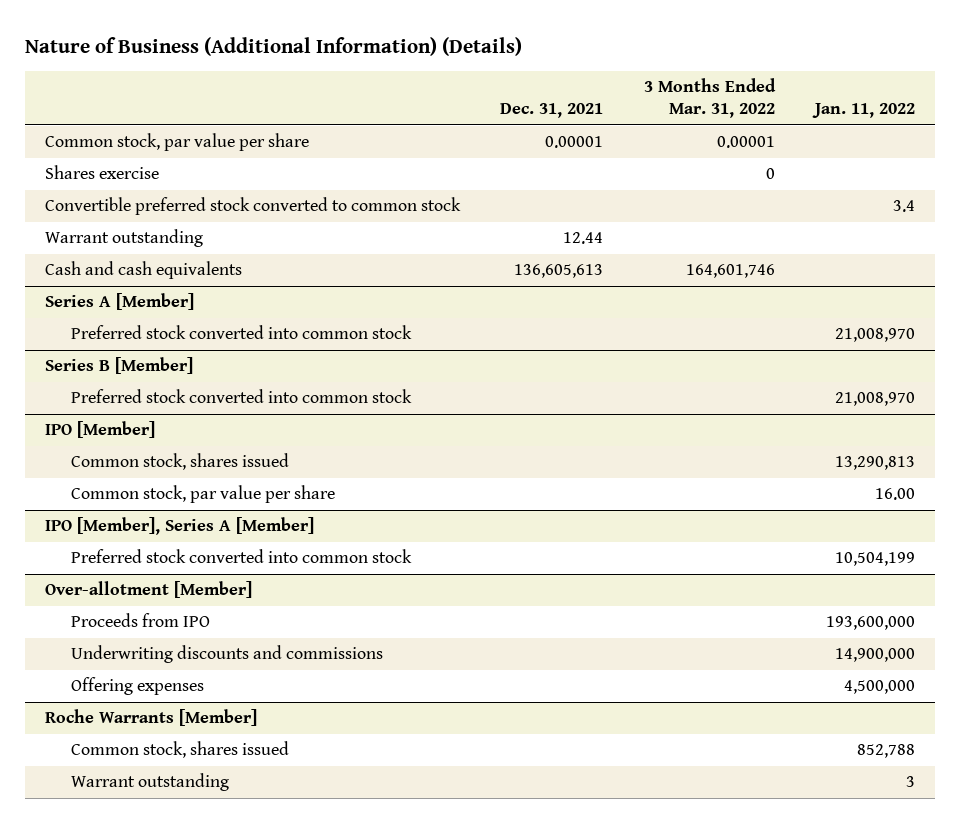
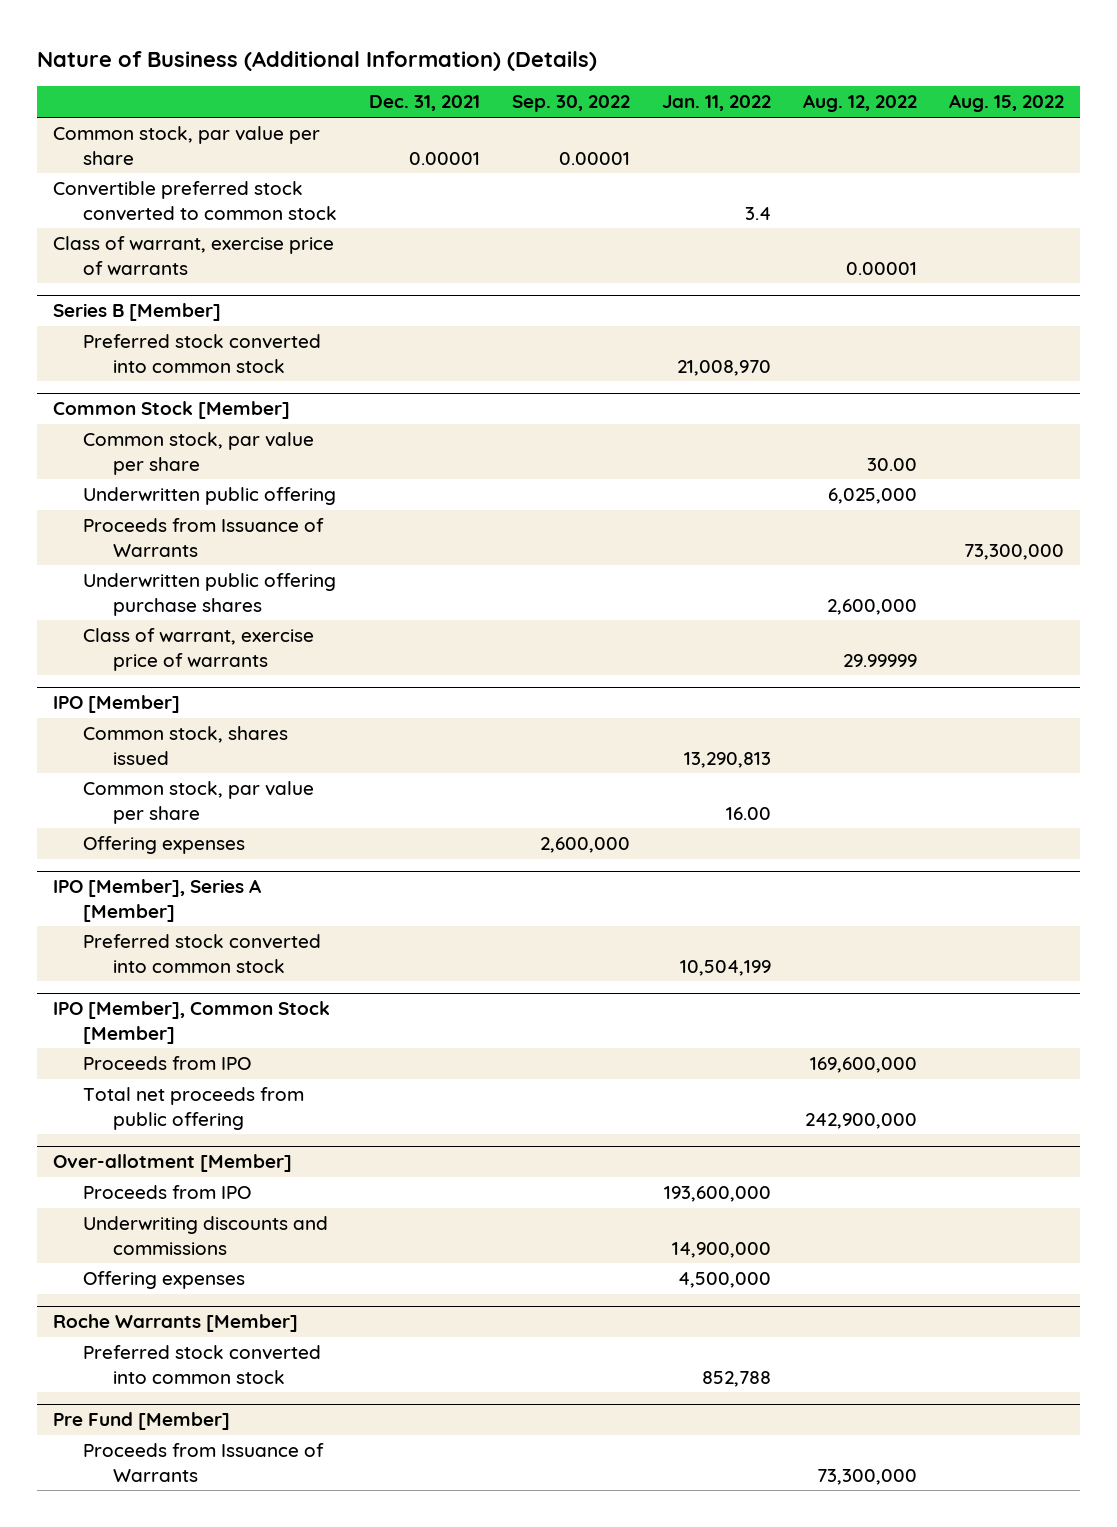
- | Dec. 31, 2021 | 3 Months Ended Mar. 31, 2022 | Jan. 11, 2022
+ | Dec. 31, 2021 | Sep. 30, 2022 | Jan. 11, 2022 | Aug. 12, 2022 | Aug. 15, 2022
- Shares exercise | | 0 |
- Warrant outstanding | 12.44 | |
- Cash and cash equivalents | 136,605,613 | 164,601,746 |
- Series A [Member]
- Preferred stock converted into common stock | | | 21,008,970
+ Class of warrant, exercise price of warrants | | | | 0.00001 |
+ Common Stock [Member]
+ Common stock, par value per share | | | | 30.00 |
+ Underwritten public offering | | | | 6,025,000 |
+ Proceeds from Issuance of Warrants | | | | | 73,300,000
+ Underwritten public offering purchase shares | | | | 2,600,000 |
+ Class of warrant, exercise price of warrants | | | | 29.99999 |
@ IPO [Member]
+ Offering expenses | | 2,600,000 | | |
+ IPO [Member], Common Stock [Member]
+ Proceeds from IPO | | | | 169,600,000 |
+ Total net proceeds from public offering | | | | 242,900,000 |
@ Roche Warrants [Member]
- Common stock, shares issued | | | 852,788
- Warrant outstanding | | | 3
+ Preferred stock converted into common stock | | | 852,788 | |
+ Pre Fund [Member]
+ Proceeds from Issuance of Warrants | | | | 73,300,000 |

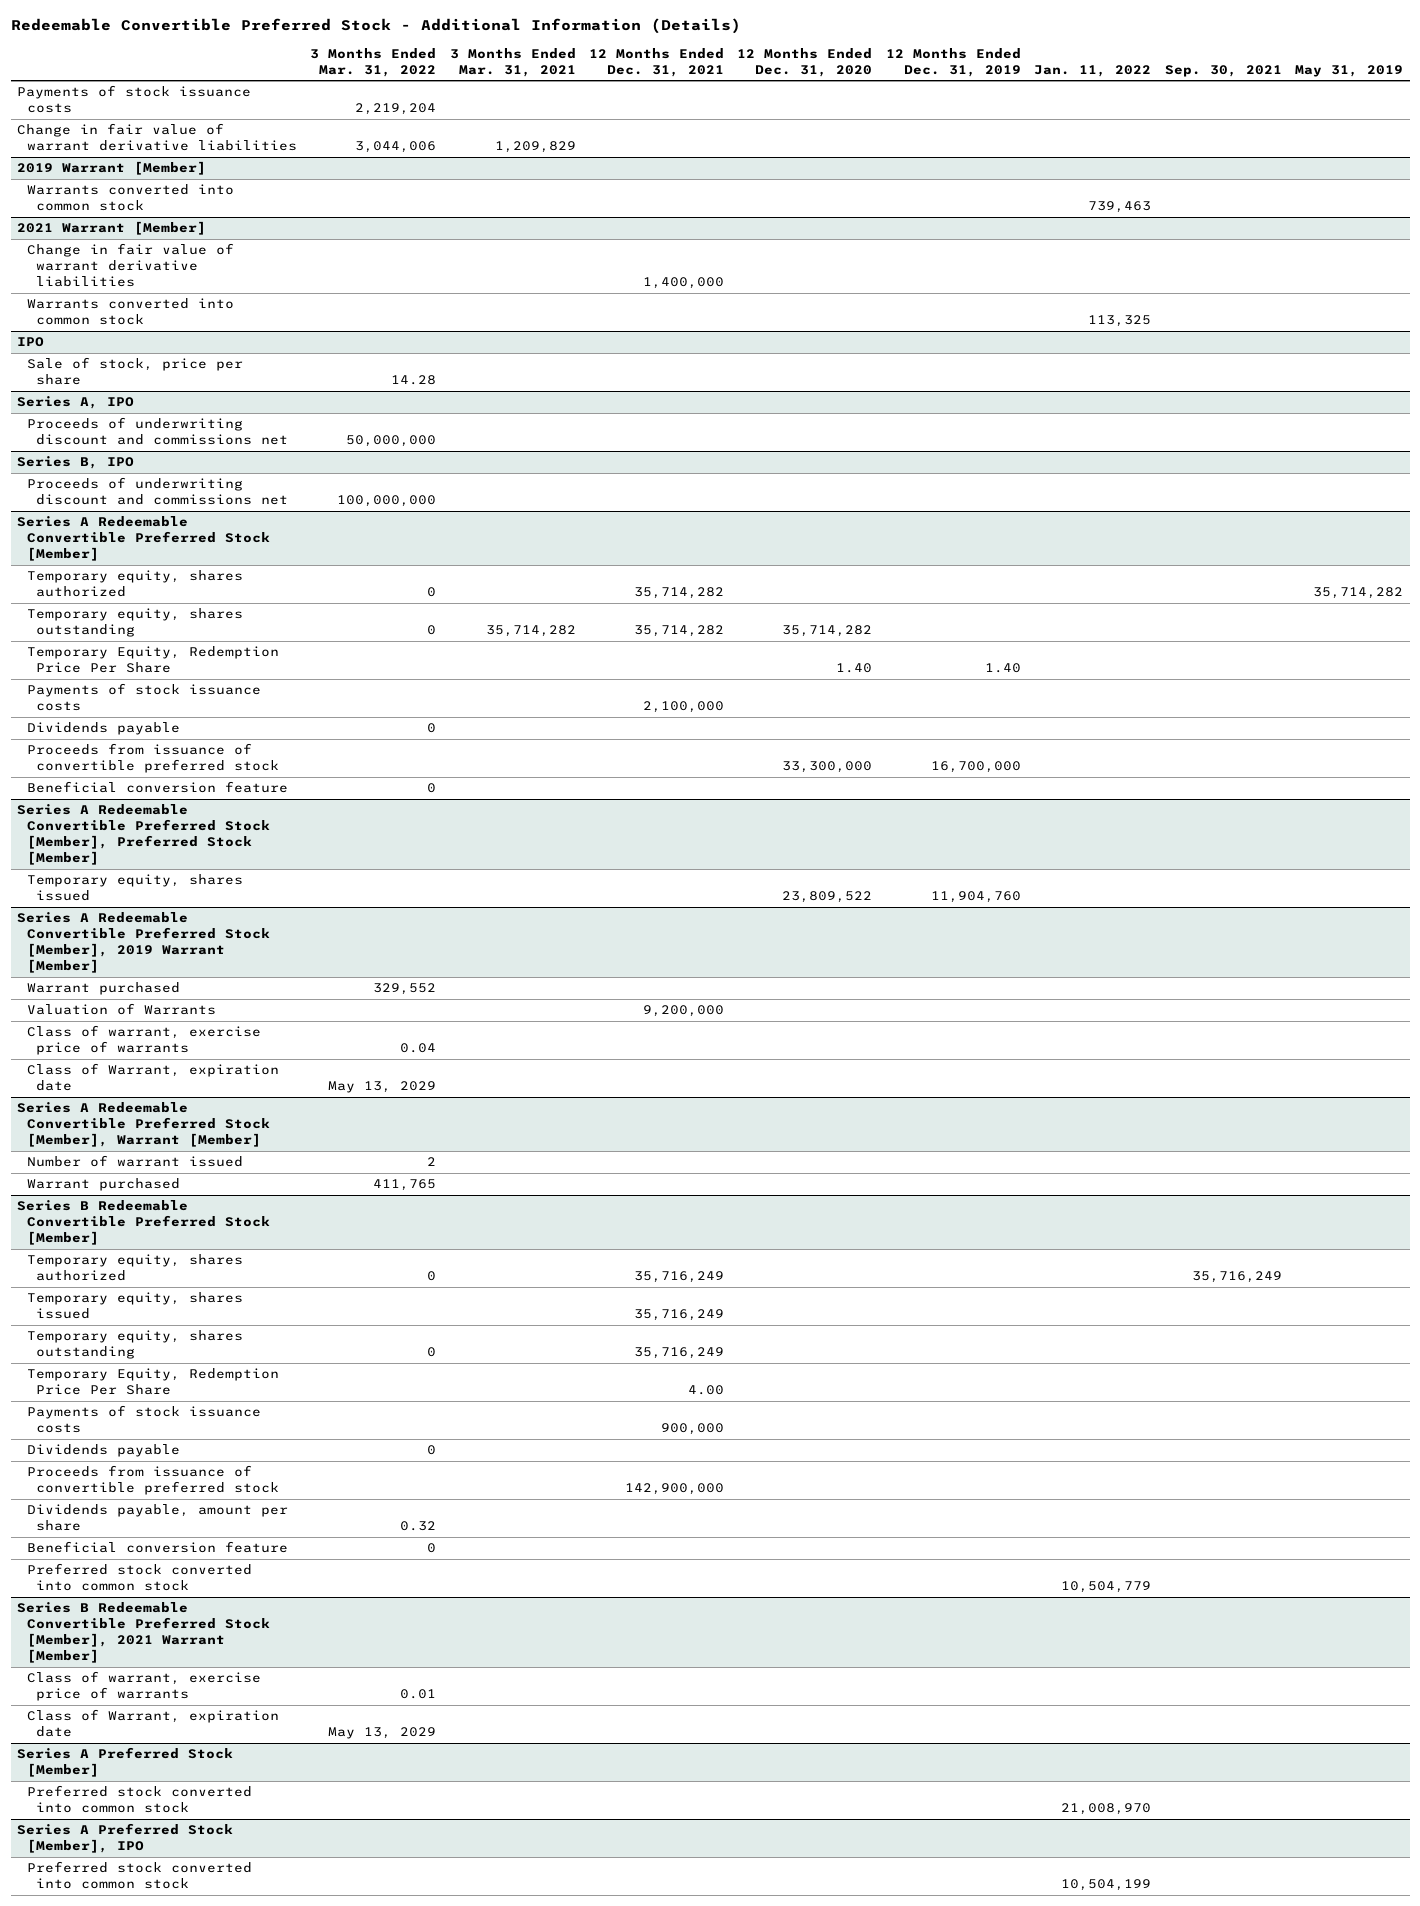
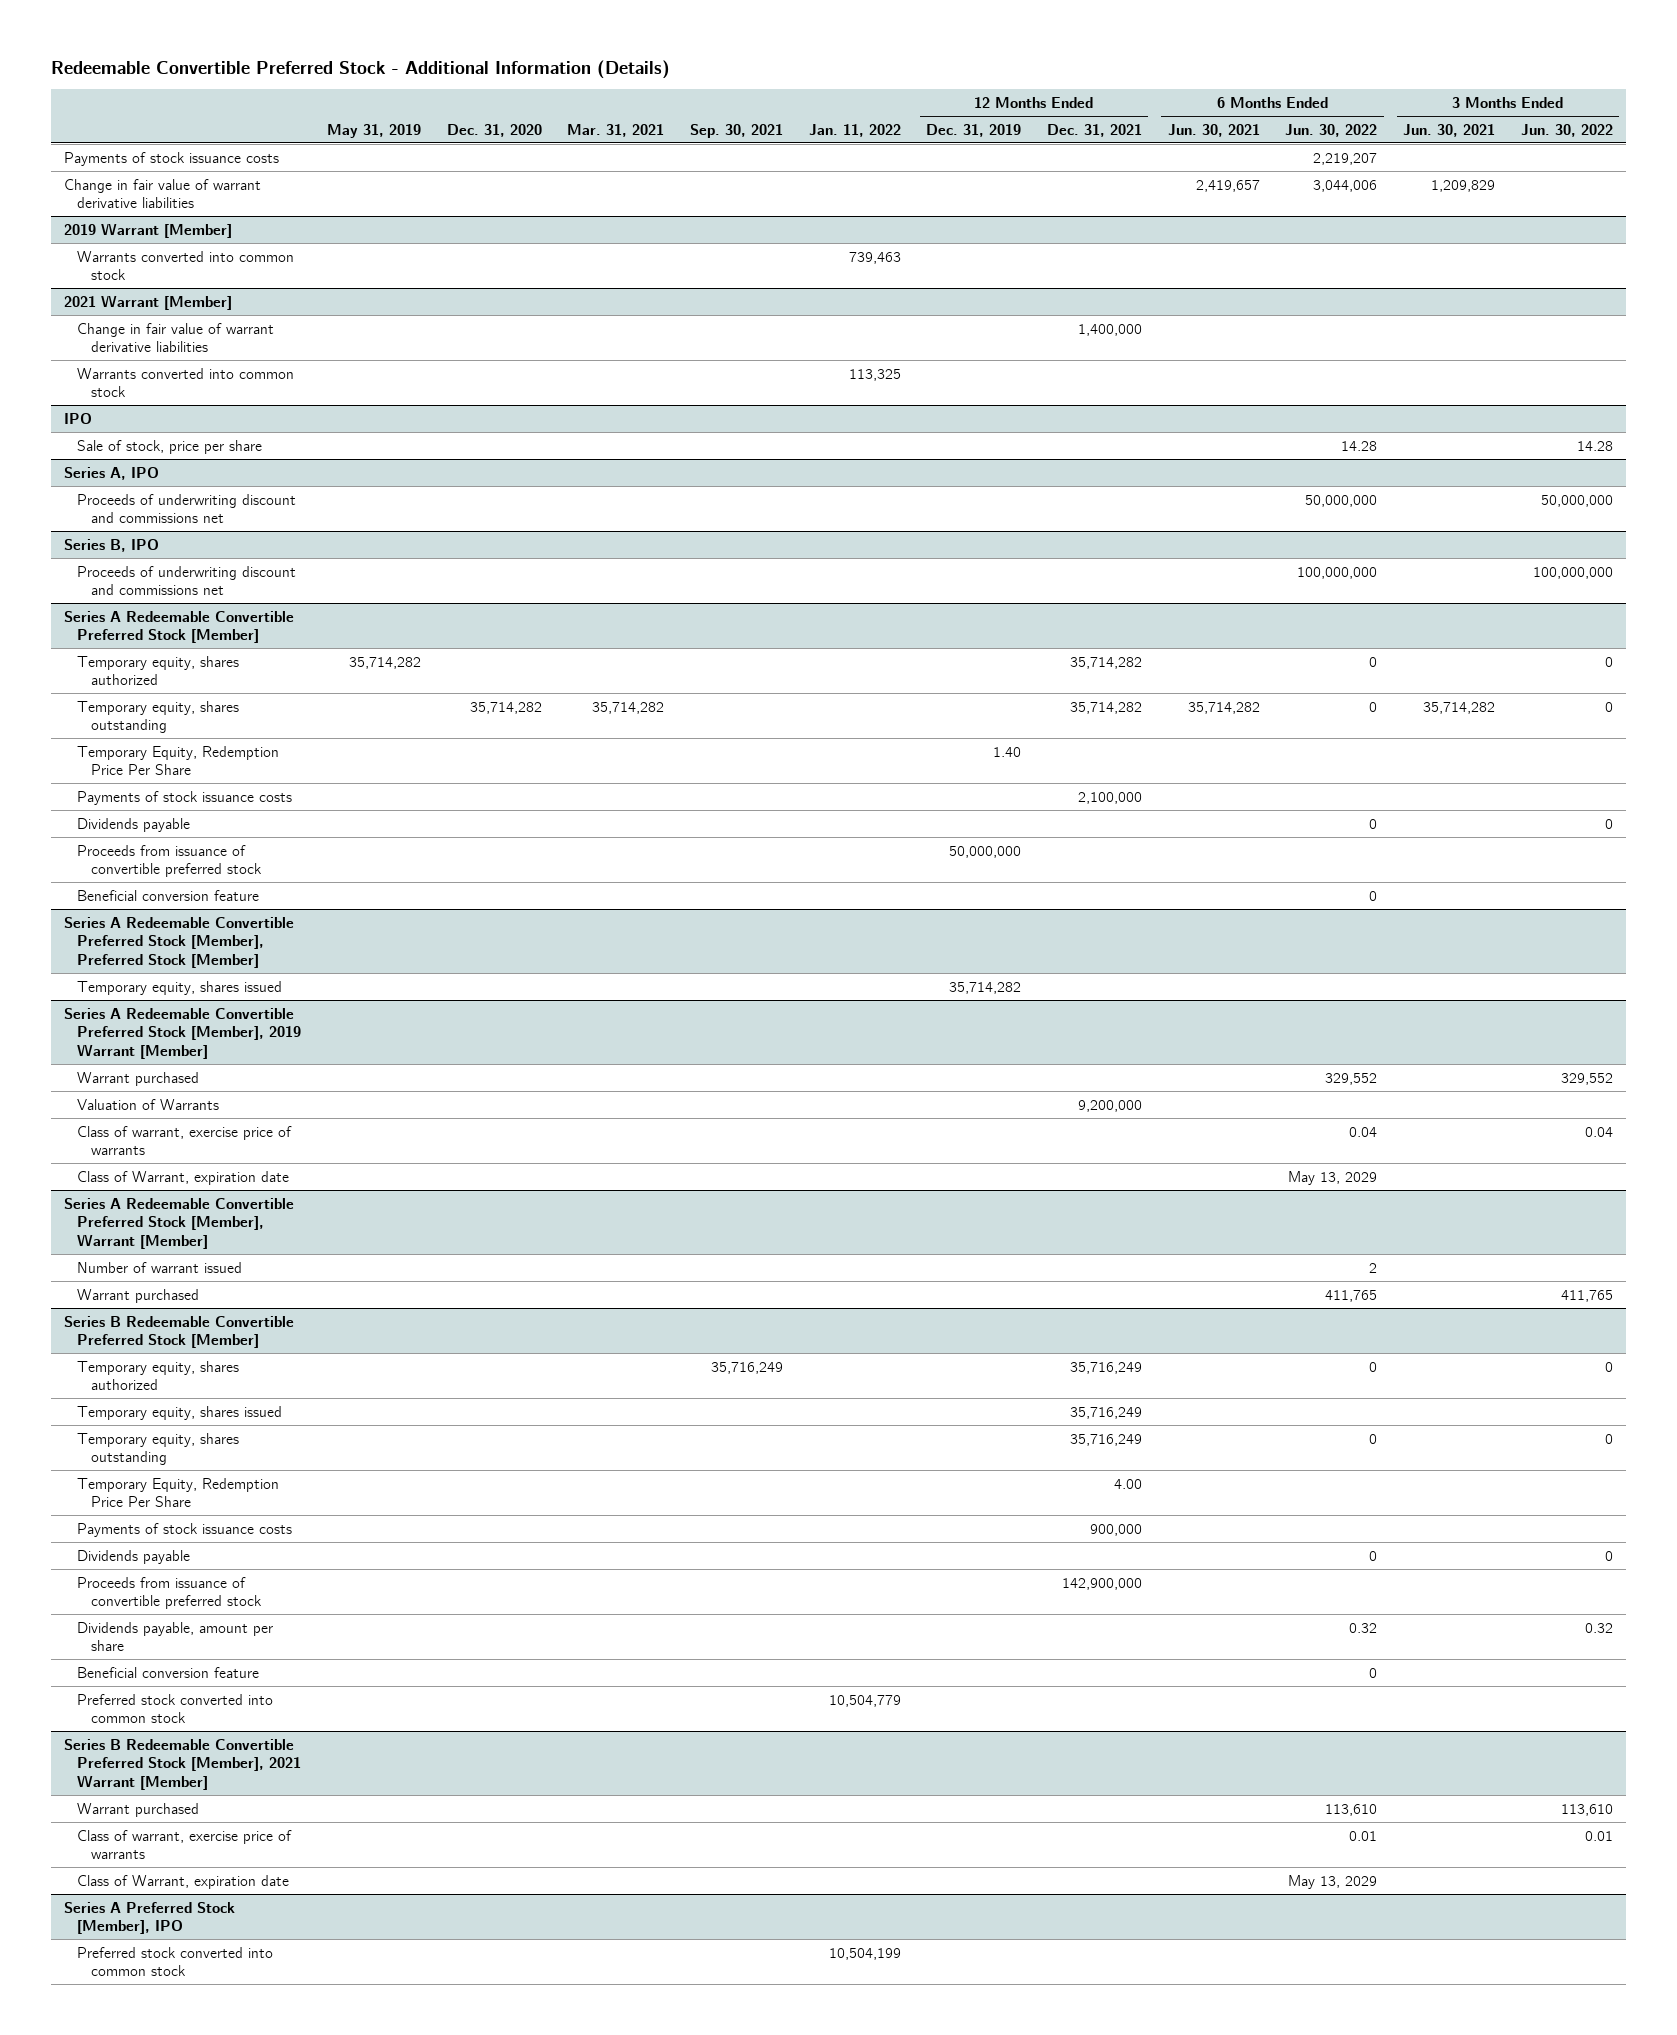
- | 3 Months Ended Mar. 31, 2022 | 3 Months Ended Mar. 31, 2021 | 12 Months Ended Dec. 31, 2021 | 12 Months Ended Dec. 31, 2020 | 12 Months Ended Dec. 31, 2019 | Jan. 11, 2022 | Sep. 30, 2021 | May 31, 2019
+ | May 31, 2019 | Dec. 31, 2020 | Mar. 31, 2021 | Sep. 30, 2021 | Jan. 11, 2022 | 12 Months Ended Dec. 31, 2019 | 12 Months Ended Dec. 31, 2021 | 6 Months Ended Jun. 30, 2021 | 6 Months Ended Jun. 30, 2022 | 3 Months Ended Jun. 30, 2021 | 3 Months Ended Jun. 30, 2022
@ Series A Redeemable Convertible Preferred Stock [Member]
- Proceeds from issuance of convertible preferred stock | | | | 33,300,000 | 16,700,000 | | |
+ Proceeds from issuance of convertible preferred stock | | | | | | 50,000,000 | | | | |
@ Series A Redeemable Convertible Preferred Stock [Member], Preferred Stock [Member]
- Temporary equity, shares issued | | | | 23,809,522 | 11,904,760 | | |
+ Temporary equity, shares issued | | | | | | 35,714,282 | | | | |
@ Series B Redeemable Convertible Preferred Stock [Member], 2021 Warrant [Member]
+ Warrant purchased | | | | | | | | | 113,610 | | 113,610
- Series A Preferred Stock [Member]
- Preferred stock converted into common stock | | | | | | 21,008,970 | |

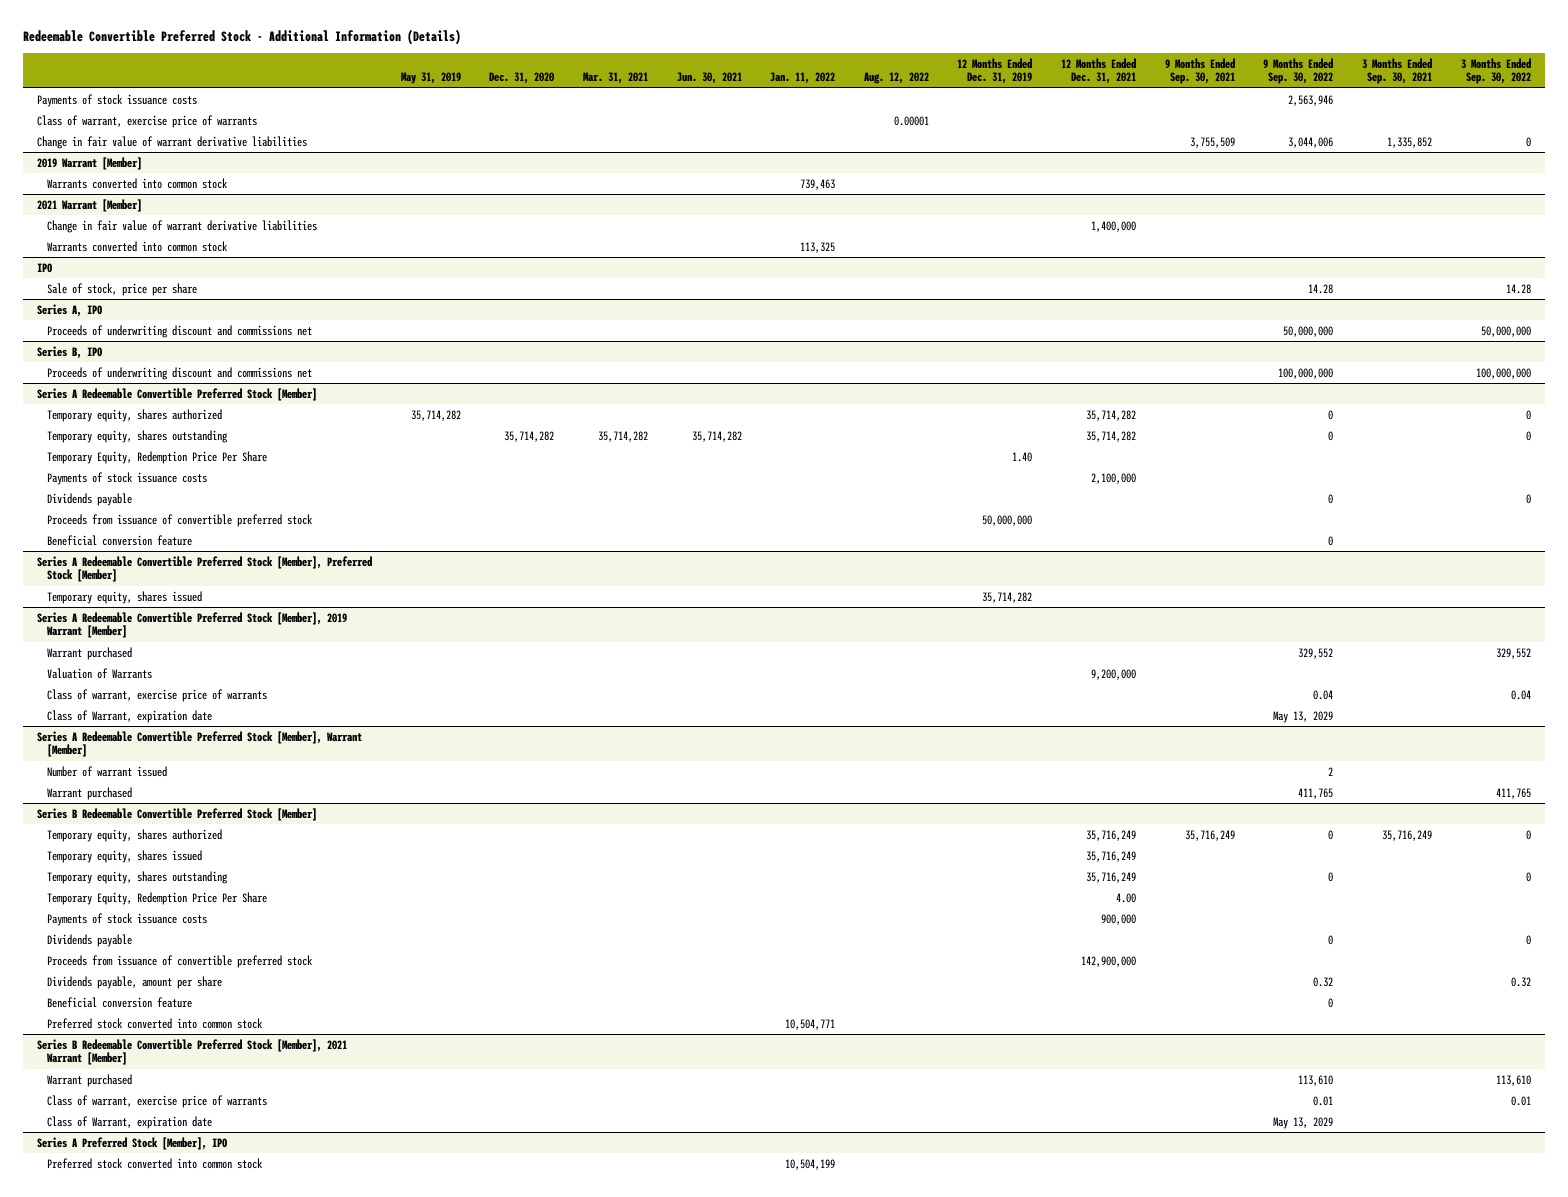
- | May 31, 2019 | Dec. 31, 2020 | Mar. 31, 2021 | Sep. 30, 2021 | Jan. 11, 2022 | 12 Months Ended Dec. 31, 2019 | 12 Months Ended Dec. 31, 2021 | 6 Months Ended Jun. 30, 2021 | 6 Months Ended Jun. 30, 2022 | 3 Months Ended Jun. 30, 2021 | 3 Months Ended Jun. 30, 2022
+ | May 31, 2019 | Dec. 31, 2020 | Mar. 31, 2021 | Jun. 30, 2021 | Jan. 11, 2022 | Aug. 12, 2022 | 12 Months Ended Dec. 31, 2019 | 12 Months Ended Dec. 31, 2021 | 9 Months Ended Sep. 30, 2021 | 9 Months Ended Sep. 30, 2022 | 3 Months Ended Sep. 30, 2021 | 3 Months Ended Sep. 30, 2022
+ Class of warrant, exercise price of warrants | | | | | | 0.00001 | | | | | |
@ Series B Redeemable Convertible Preferred Stock [Member]
- Preferred stock converted into common stock | | | | | 10,504,779 | | | | | |
+ Preferred stock converted into common stock | | | | | 10,504,771 | | | | | | |

